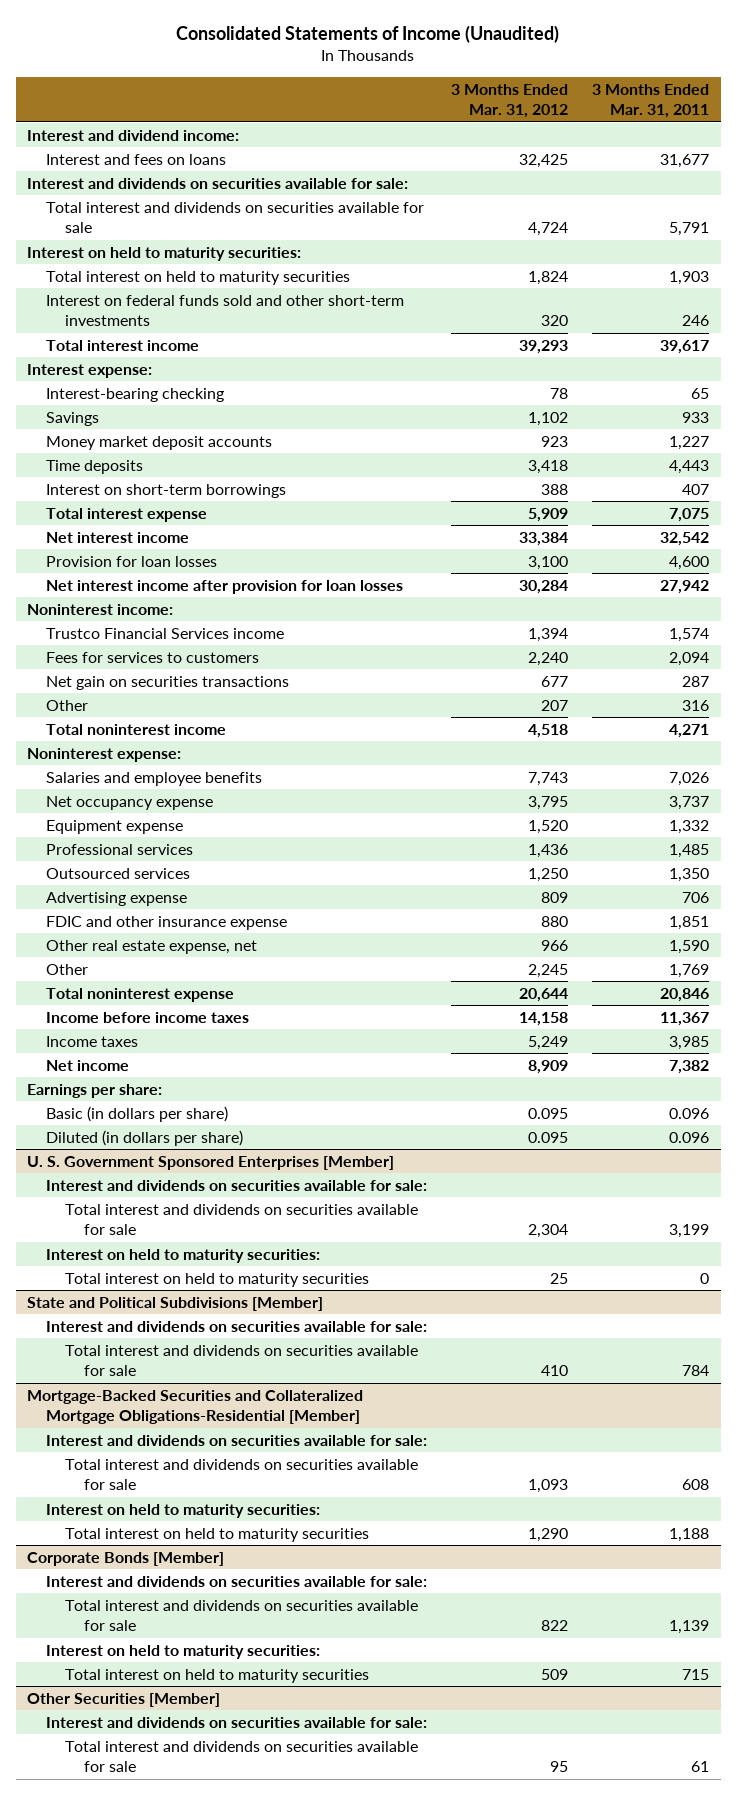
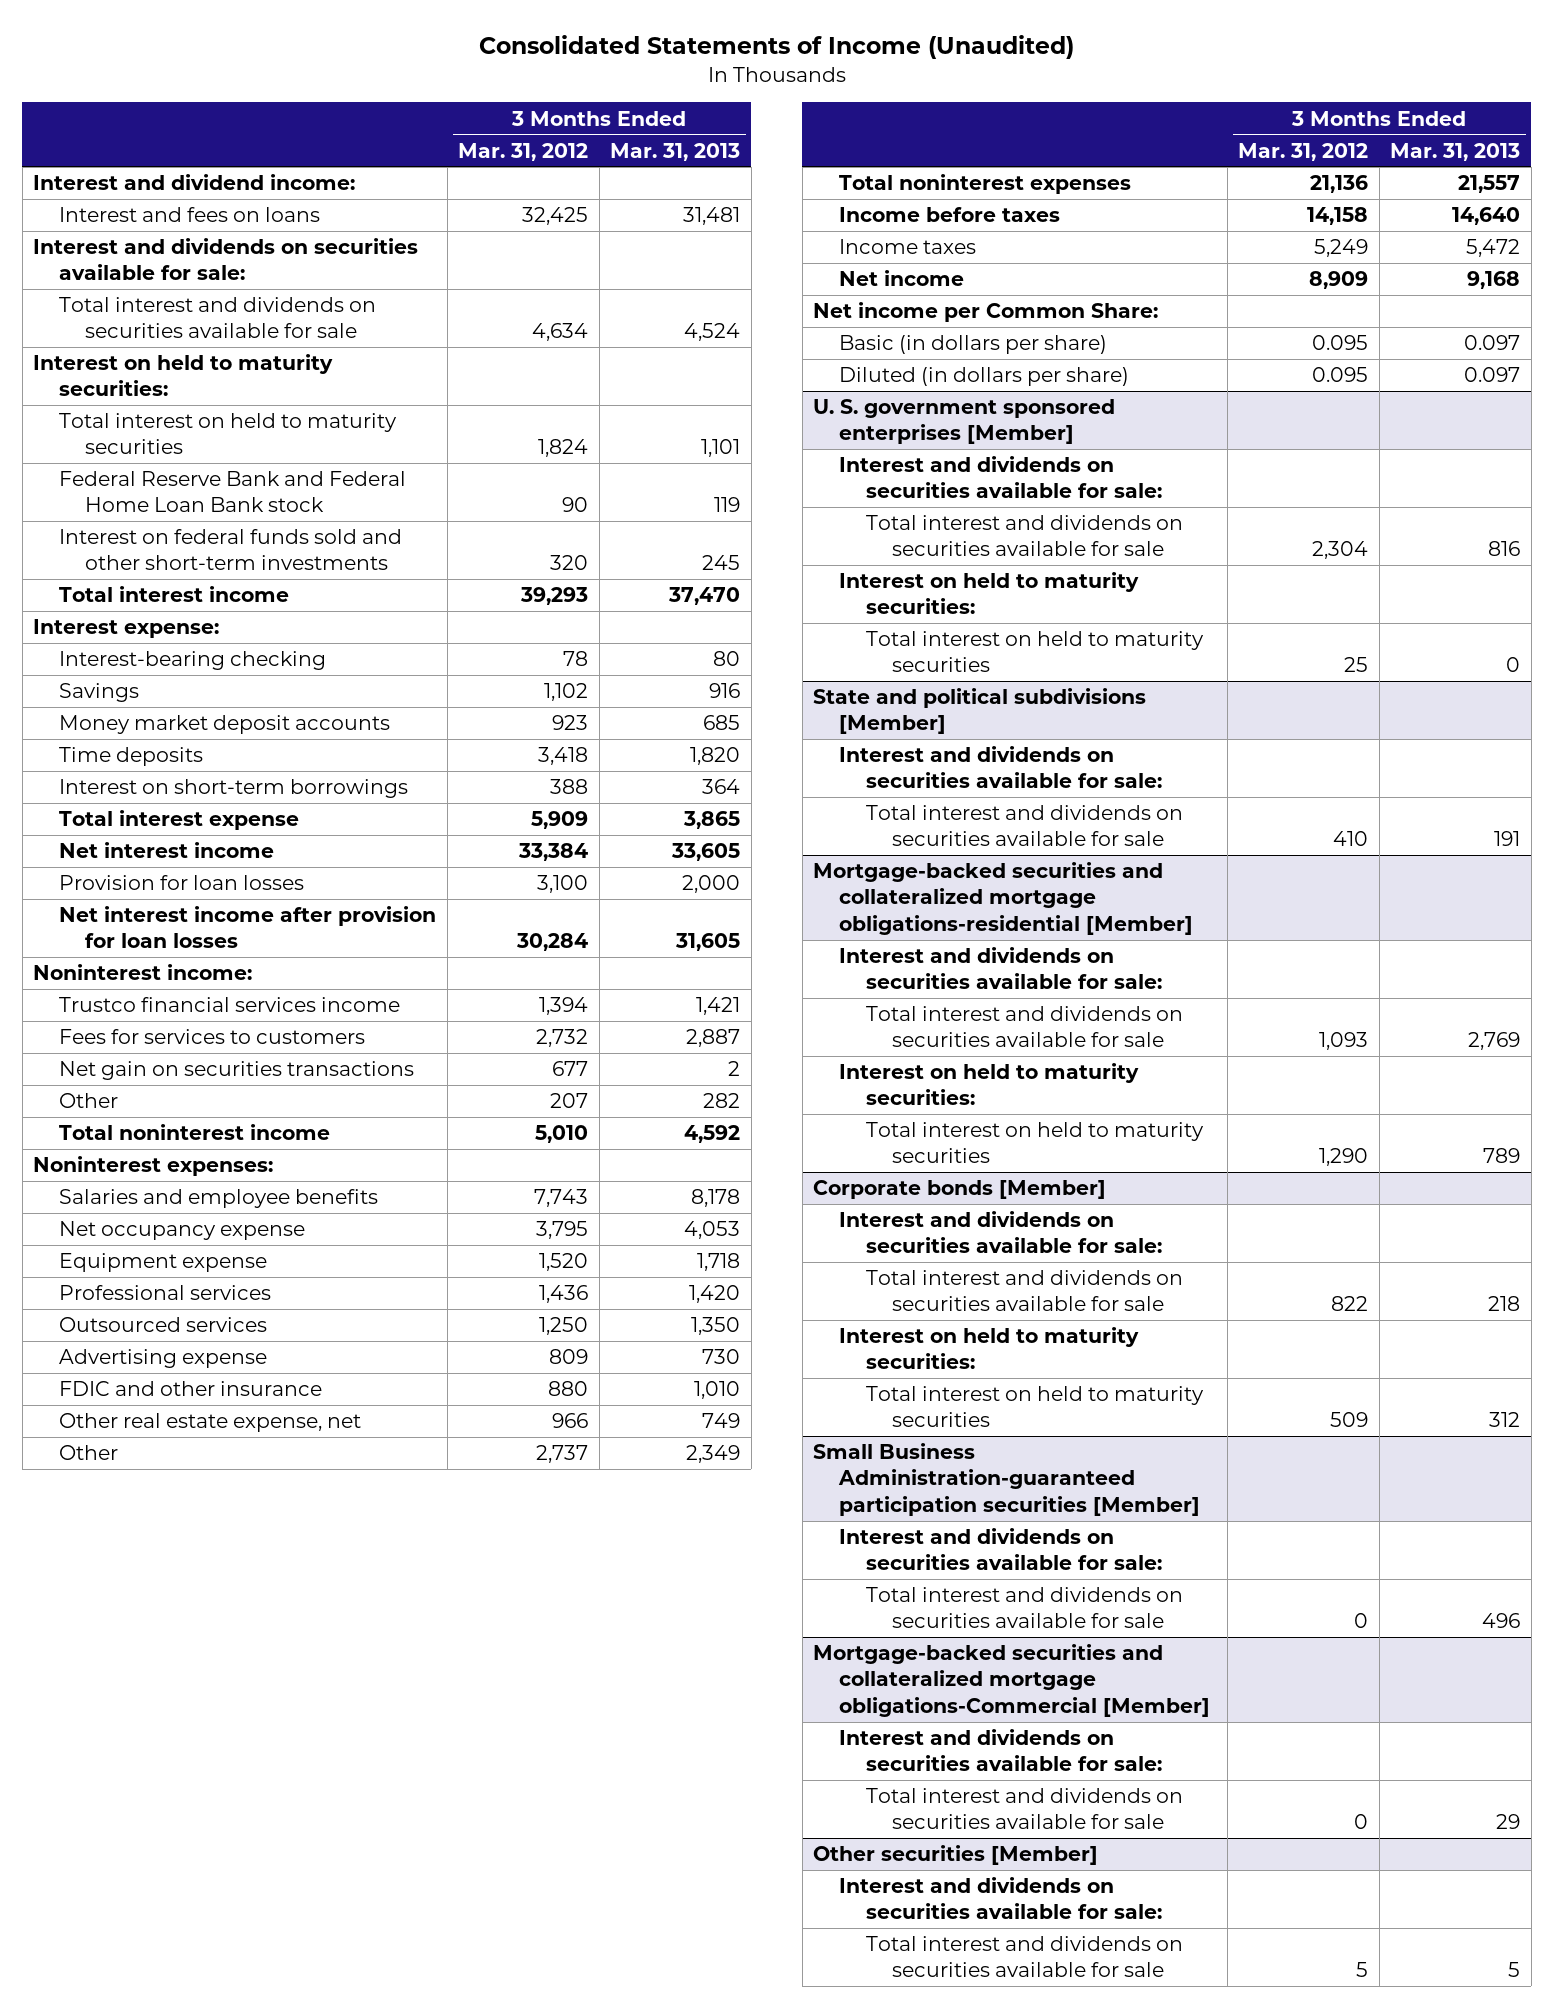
- | 3 Months Ended Mar. 31, 2012 | 3 Months Ended Mar. 31, 2011
+ | 3 Months Ended Mar. 31, 2012 | 3 Months Ended Mar. 31, 2013
- Total interest and dividends on securities available for sale | 4,724 | 5,791
+ Total interest and dividends on securities available for sale | 4,634 | 4,524
+ Federal Reserve Bank and Federal Home Loan Bank stock | 90 | 119
- Trustco Financial Services income | 1,394 | 1,574
- Fees for services to customers | 2,240 | 2,094
+ Trustco financial services income | 1,394 | 1,421
+ Fees for services to customers | 2,732 | 2,887
- Total noninterest income | 4,518 | 4,271
- Noninterest expense:
+ Total noninterest income | 5,010 | 4,592
+ Noninterest expenses:
- FDIC and other insurance expense | 880 | 1,851
+ FDIC and other insurance | 880 | 1,010
- Other | 2,245 | 1,769
- Total noninterest expense | 20,644 | 20,846
- Income before income taxes | 14,158 | 11,367
+ Other | 2,737 | 2,349
+ Total noninterest expenses | 21,136 | 21,557
+ Income before taxes | 14,158 | 14,640
- Earnings per share:
+ Net income per Common Share:
- U. S. Government Sponsored Enterprises [Member]
+ U. S. government sponsored enterprises [Member]
- State and Political Subdivisions [Member]
+ State and political subdivisions [Member]
- Mortgage-Backed Securities and Collateralized Mortgage Obligations-Residential [Member]
+ Mortgage-backed securities and collateralized mortgage obligations-residential [Member]
- Corporate Bonds [Member]
+ Corporate bonds [Member]
- Other Securities [Member]
+ Small Business Administration-guaranteed participation securities [Member]
- Total interest and dividends on securities available for sale | 95 | 61
+ Total interest and dividends on securities available for sale | 0 | 496
+ Mortgage-backed securities and collateralized mortgage obligations-Commercial [Member]
+ Interest and dividends on securities available for sale:
+ Total interest and dividends on securities available for sale | 0 | 29
+ Other securities [Member]
+ Interest and dividends on securities available for sale:
+ Total interest and dividends on securities available for sale | 5 | 5

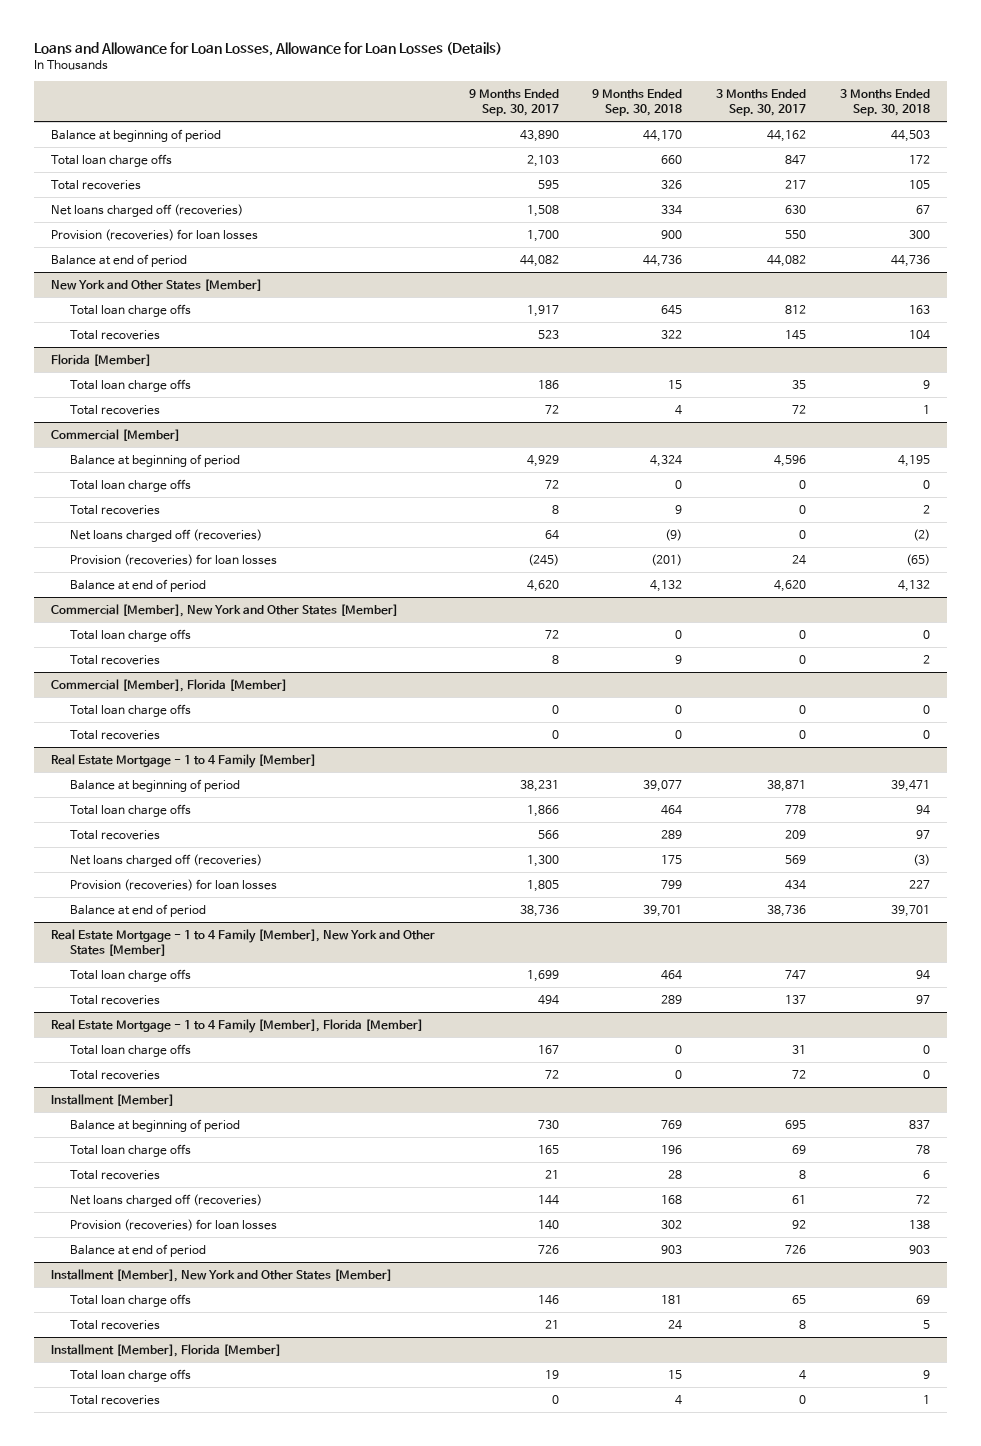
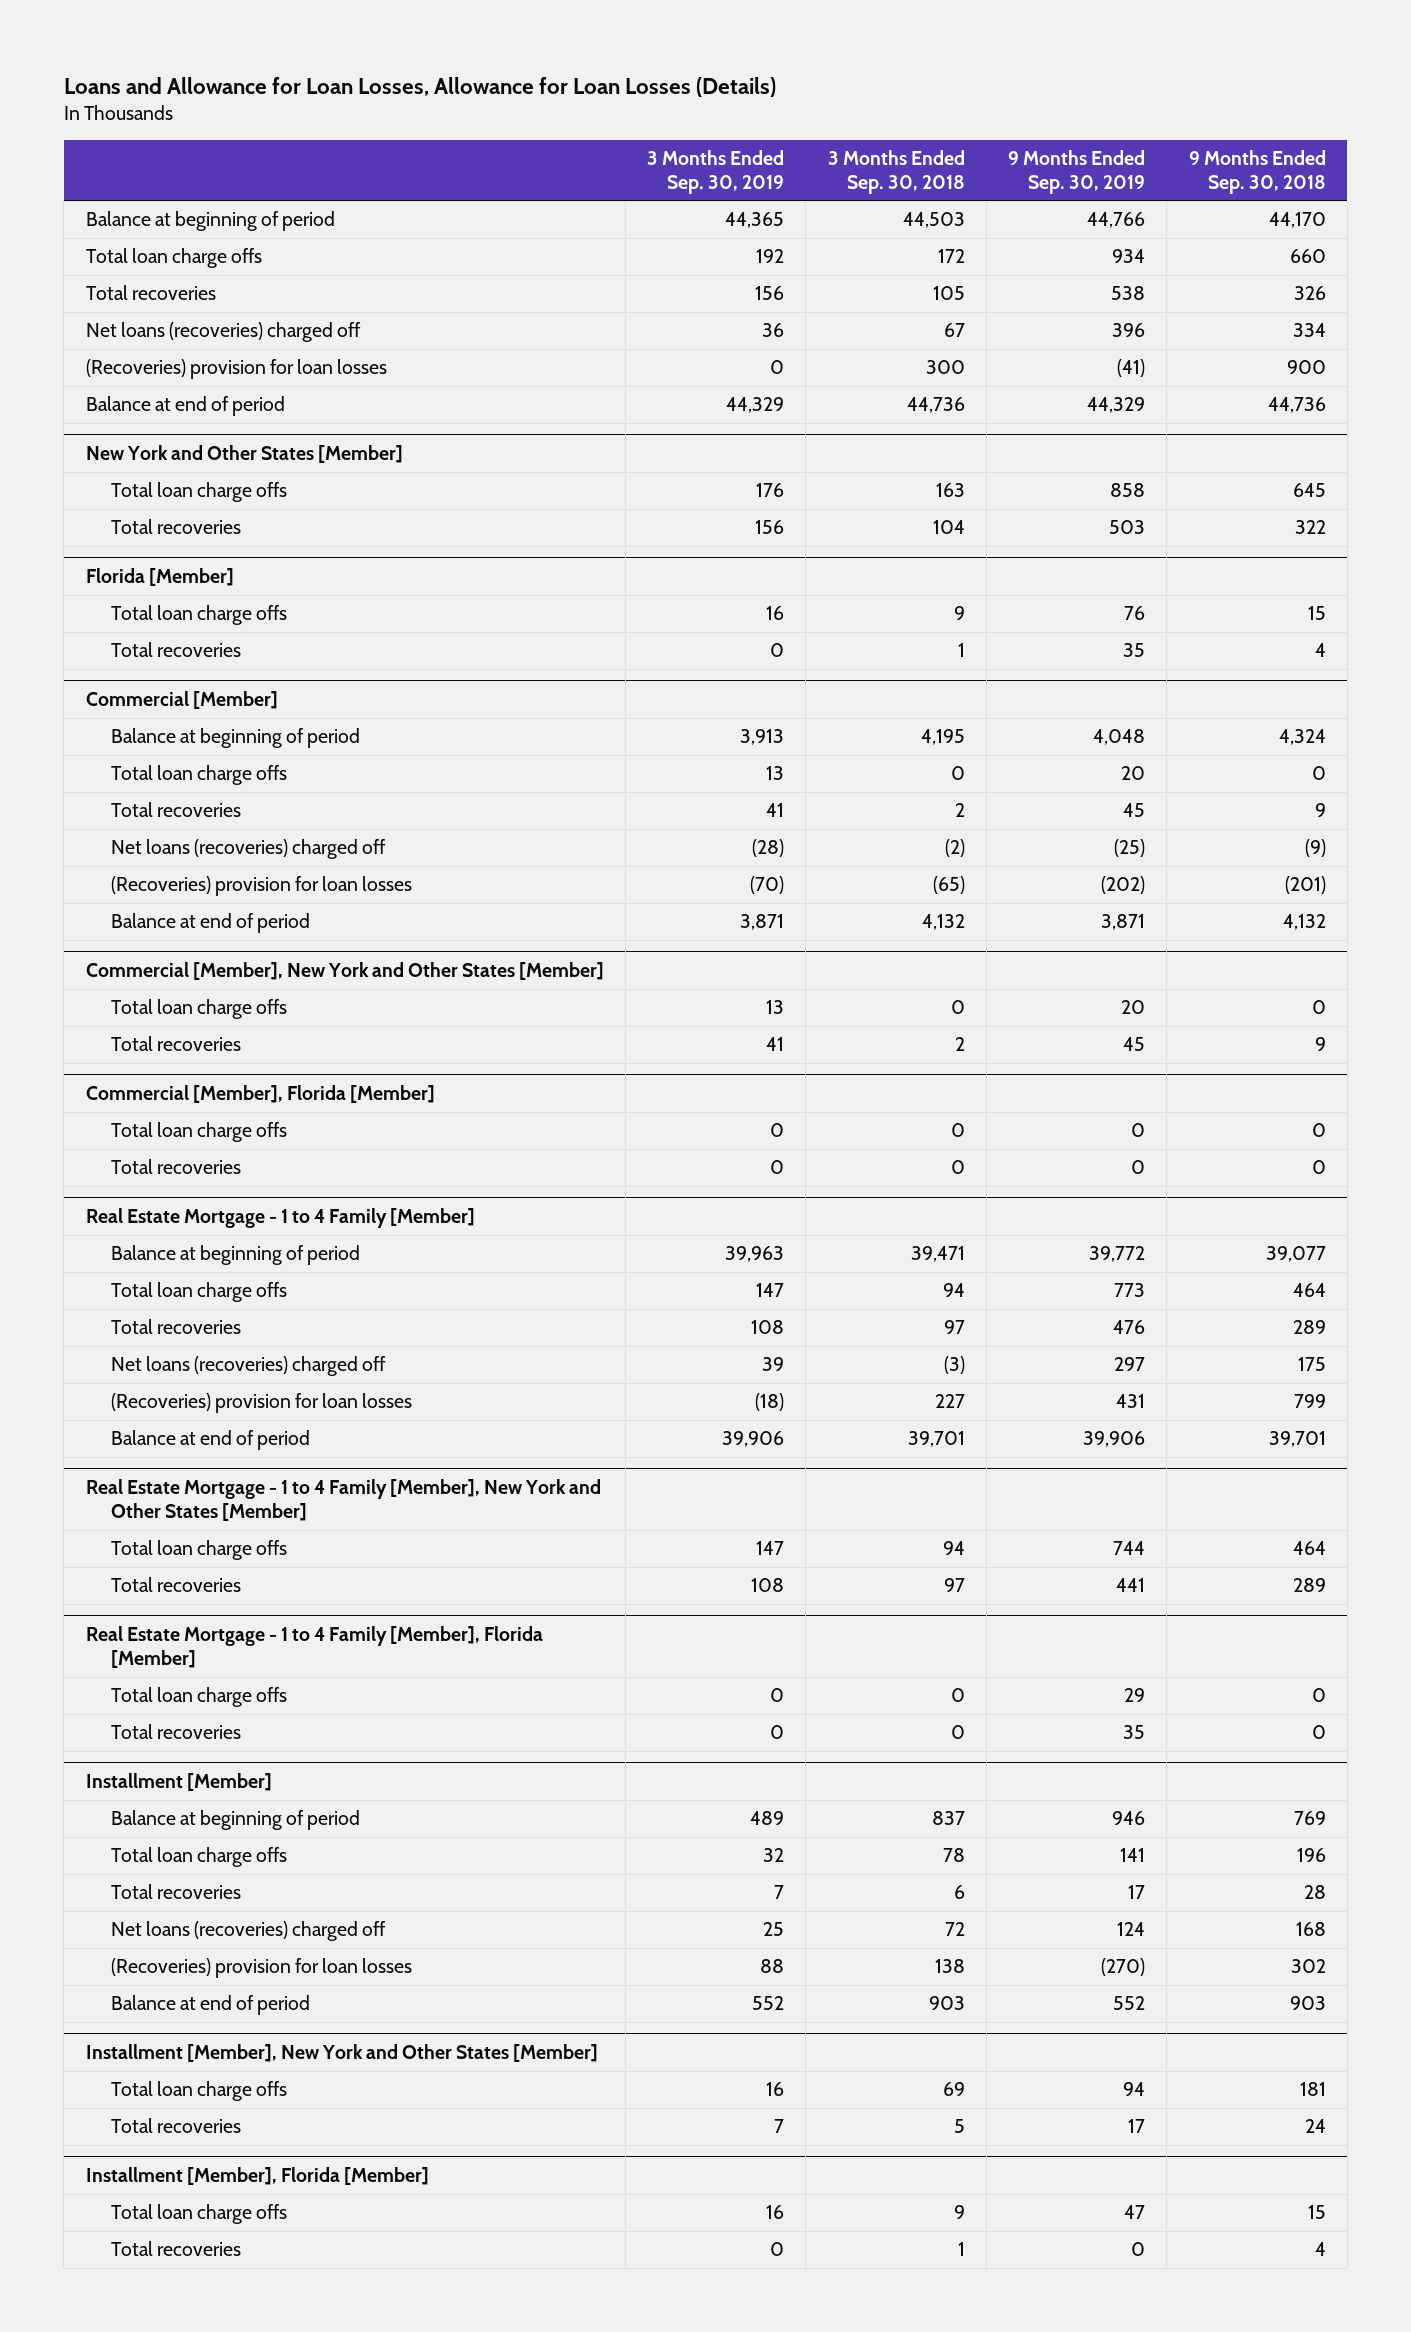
- | 9 Months Ended Sep. 30, 2017 | 9 Months Ended Sep. 30, 2018 | 3 Months Ended Sep. 30, 2017 | 3 Months Ended Sep. 30, 2018
+ | 3 Months Ended Sep. 30, 2019 | 3 Months Ended Sep. 30, 2018 | 9 Months Ended Sep. 30, 2019 | 9 Months Ended Sep. 30, 2018
- Net loans charged off (recoveries) | 1,508 | 334 | 630 | 67
- Provision (recoveries) for loan losses | 1,700 | 900 | 550 | 300
+ Net loans (recoveries) charged off | 36 | 67 | 396 | 334
+ (Recoveries) provision for loan losses | 0 | 300 | (41) | 900
@ Commercial [Member]
- Net loans charged off (recoveries) | 64 | (9) | 0 | (2)
- Provision (recoveries) for loan losses | (245) | (201) | 24 | (65)
+ Net loans (recoveries) charged off | (28) | (2) | (25) | (9)
+ (Recoveries) provision for loan losses | (70) | (65) | (202) | (201)
@ Real Estate Mortgage - 1 to 4 Family [Member]
- Net loans charged off (recoveries) | 1,300 | 175 | 569 | (3)
- Provision (recoveries) for loan losses | 1,805 | 799 | 434 | 227
+ Net loans (recoveries) charged off | 39 | (3) | 297 | 175
+ (Recoveries) provision for loan losses | (18) | 227 | 431 | 799
@ Installment [Member]
- Net loans charged off (recoveries) | 144 | 168 | 61 | 72
- Provision (recoveries) for loan losses | 140 | 302 | 92 | 138
+ Net loans (recoveries) charged off | 25 | 72 | 124 | 168
+ (Recoveries) provision for loan losses | 88 | 138 | (270) | 302

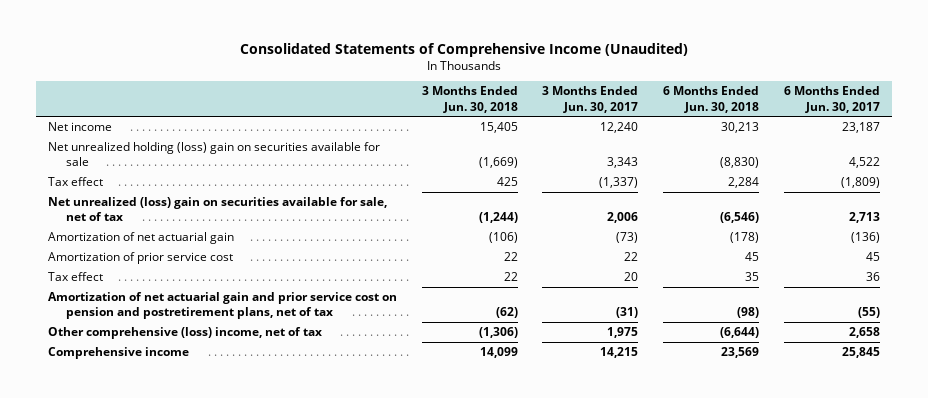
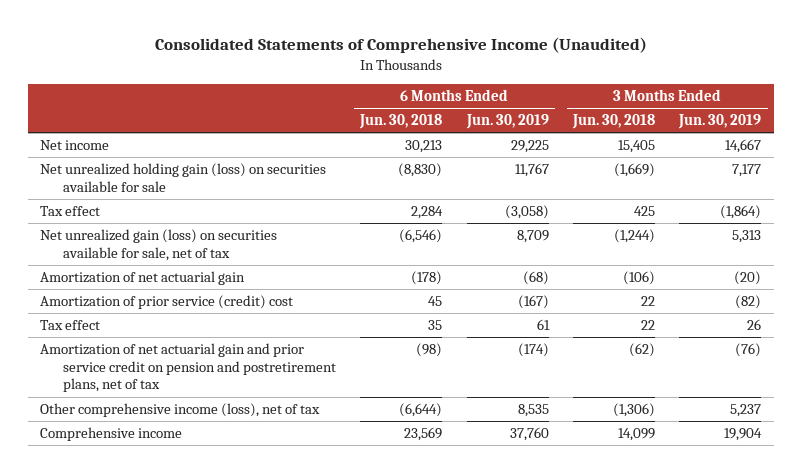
- | 3 Months Ended Jun. 30, 2018 | 3 Months Ended Jun. 30, 2017 | 6 Months Ended Jun. 30, 2018 | 6 Months Ended Jun. 30, 2017
+ | 6 Months Ended Jun. 30, 2018 | 6 Months Ended Jun. 30, 2019 | 3 Months Ended Jun. 30, 2018 | 3 Months Ended Jun. 30, 2019
- Net unrealized holding (loss) gain on securities available for sale | (1,669) | 3,343 | (8,830) | 4,522
+ Net unrealized holding gain (loss) on securities available for sale | (8,830) | 11,767 | (1,669) | 7,177
- Net unrealized (loss) gain on securities available for sale, net of tax | (1,244) | 2,006 | (6,546) | 2,713
+ Net unrealized gain (loss) on securities available for sale, net of tax | (6,546) | 8,709 | (1,244) | 5,313
- Amortization of prior service cost | 22 | 22 | 45 | 45
+ Amortization of prior service (credit) cost | 45 | (167) | 22 | (82)
- Amortization of net actuarial gain and prior service cost on pension and postretirement plans, net of tax | (62) | (31) | (98) | (55)
- Other comprehensive (loss) income, net of tax | (1,306) | 1,975 | (6,644) | 2,658
+ Amortization of net actuarial gain and prior service credit on pension and postretirement plans, net of tax | (98) | (174) | (62) | (76)
+ Other comprehensive income (loss), net of tax | (6,644) | 8,535 | (1,306) | 5,237

